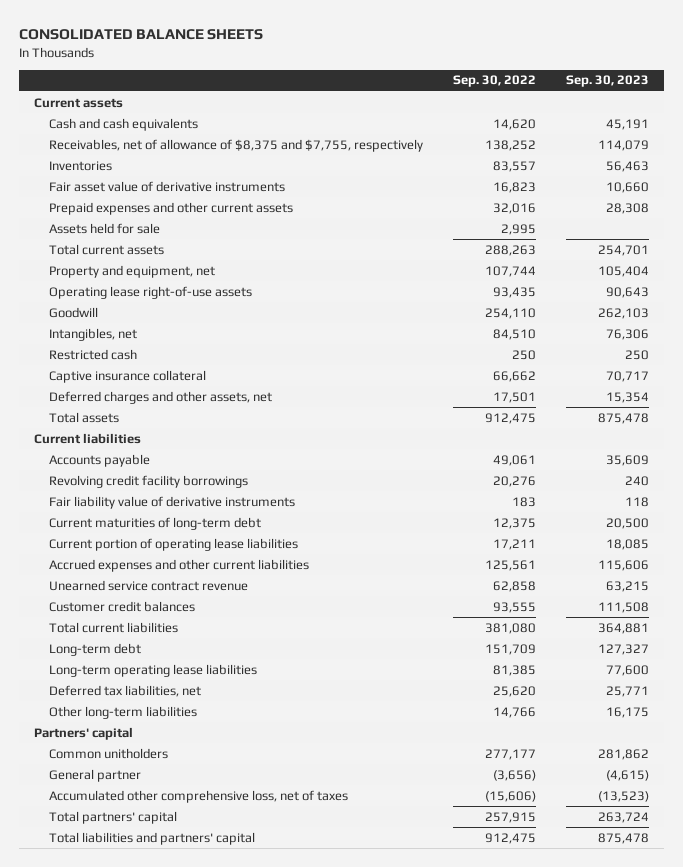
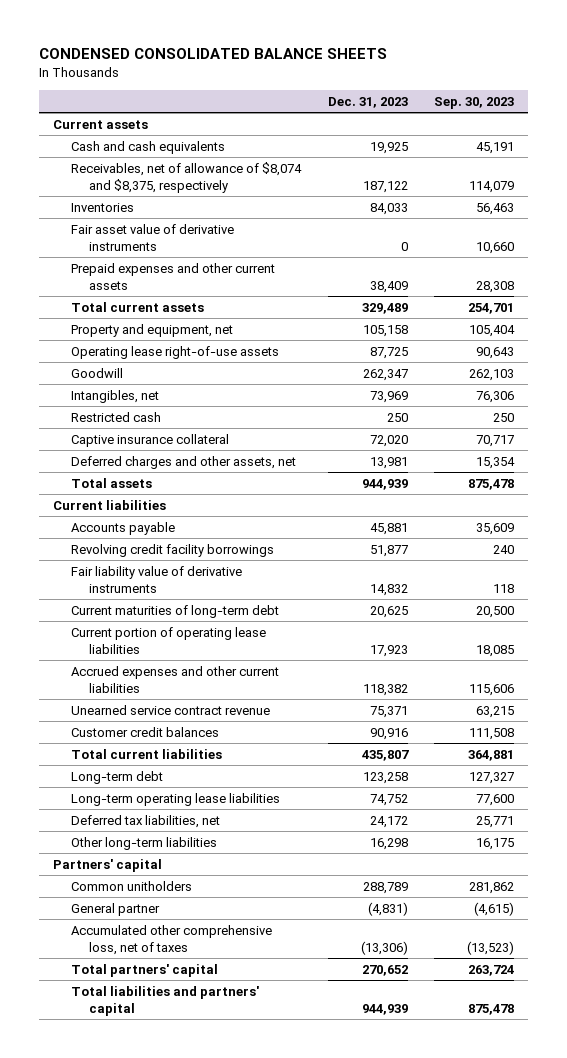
- CONSOLIDATED BALANCE SHEETS
+ CONDENSED CONSOLIDATED BALANCE SHEETS
- | Sep. 30, 2022 | Sep. 30, 2023
+ | Dec. 31, 2023 | Sep. 30, 2023
- Receivables, net of allowance of $8,375 and $7,755, respectively | 138,252 | 114,079
+ Receivables, net of allowance of $8,074 and $8,375, respectively | 187,122 | 114,079
- Assets held for sale | 2,995 |

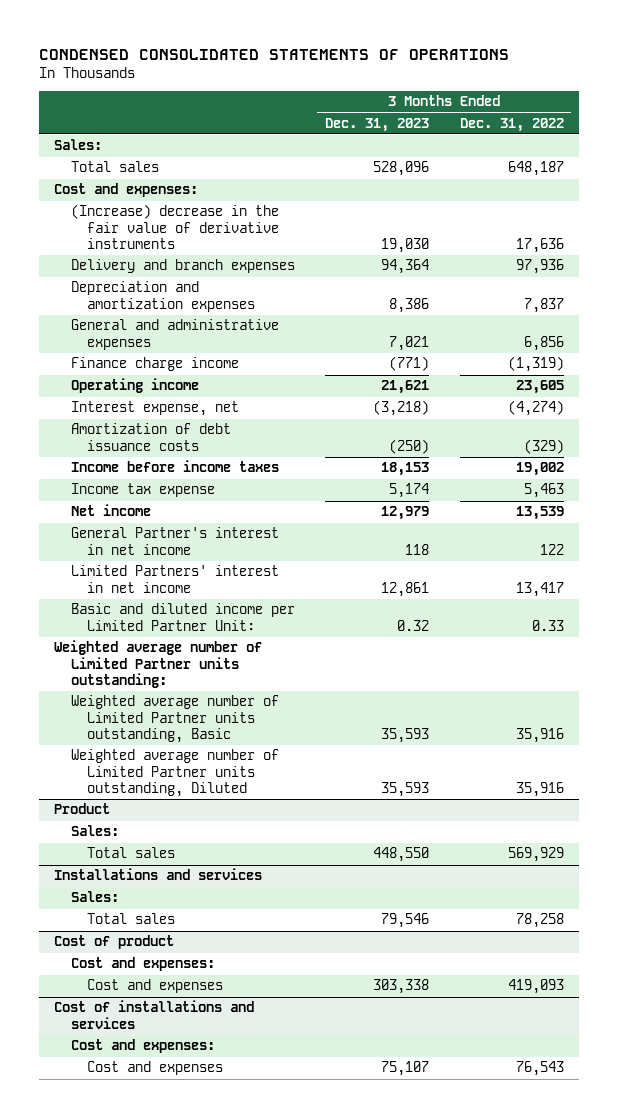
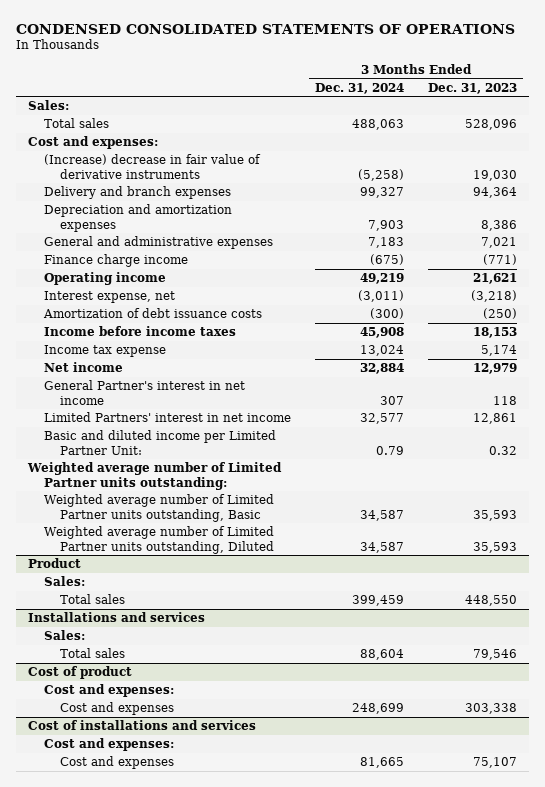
- | 3 Months Ended Dec. 31, 2023 | 3 Months Ended Dec. 31, 2022
+ | 3 Months Ended Dec. 31, 2024 | 3 Months Ended Dec. 31, 2023
- (Increase) decrease in the fair value of derivative instruments | 19,030 | 17,636
+ (Increase) decrease in fair value of derivative instruments | (5,258) | 19,030

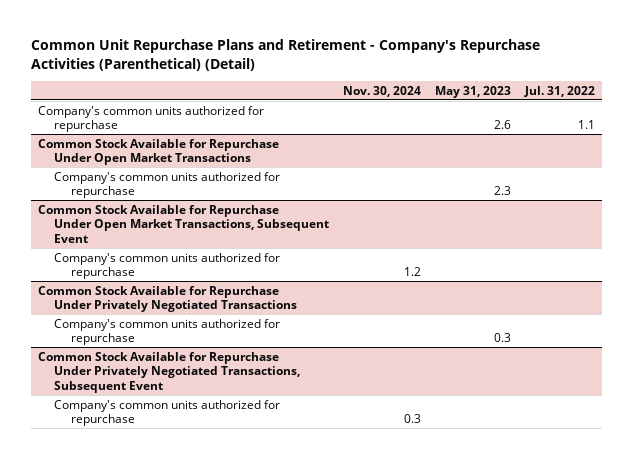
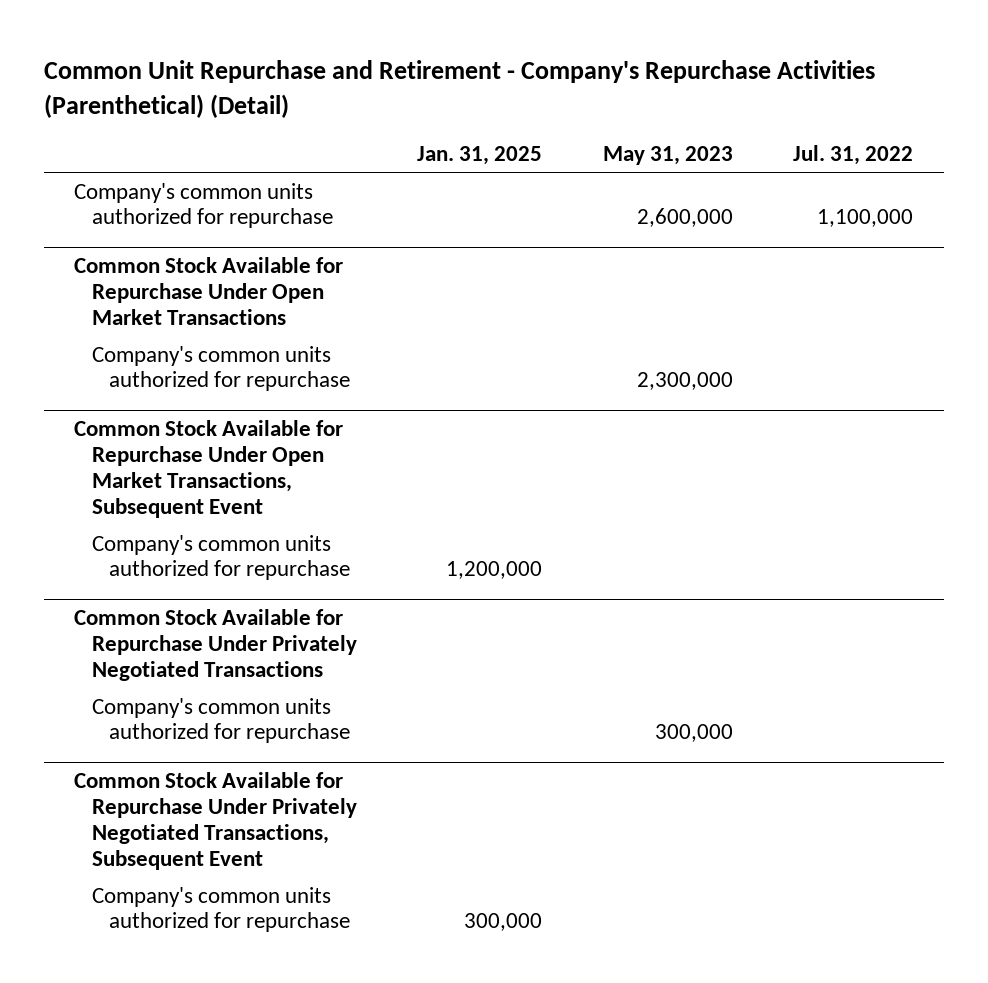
- Common Unit Repurchase Plans and Retirement - Company's Repurchase Activities (Parenthetical) (Detail)
+ Common Unit Repurchase and Retirement - Company's Repurchase Activities (Parenthetical) (Detail)
- | Nov. 30, 2024 | May 31, 2023 | Jul. 31, 2022
+ | Jan. 31, 2025 | May 31, 2023 | Jul. 31, 2022
- Company's common units authorized for repurchase | | 2.6 | 1.1
+ Company's common units authorized for repurchase | | 2,600,000 | 1,100,000
@ Common Stock Available for Repurchase Under Open Market Transactions
- Company's common units authorized for repurchase | | 2.3 |
+ Company's common units authorized for repurchase | | 2,300,000 |
@ Common Stock Available for Repurchase Under Privately Negotiated Transactions
- Company's common units authorized for repurchase | | 0.3 |
+ Company's common units authorized for repurchase | | 300,000 |

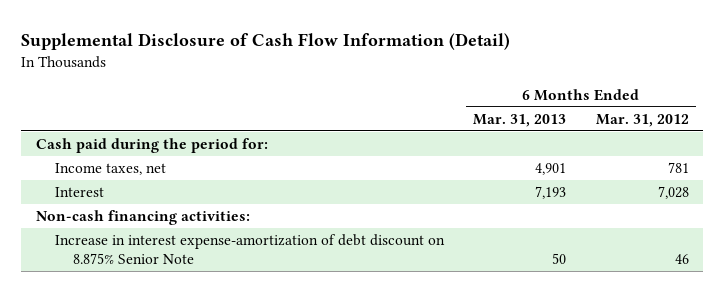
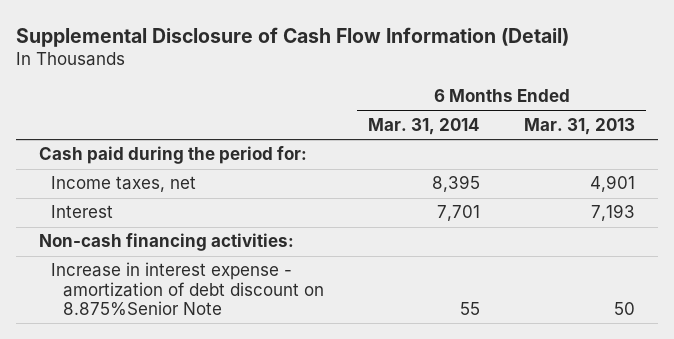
- | 6 Months Ended Mar. 31, 2013 | 6 Months Ended Mar. 31, 2012
+ | 6 Months Ended Mar. 31, 2014 | 6 Months Ended Mar. 31, 2013
- Increase in interest expense-amortization of debt discount on 8.875% Senior Note | 50 | 46
+ Increase in interest expense - amortization of debt discount on 8.875%Senior Note | 55 | 50

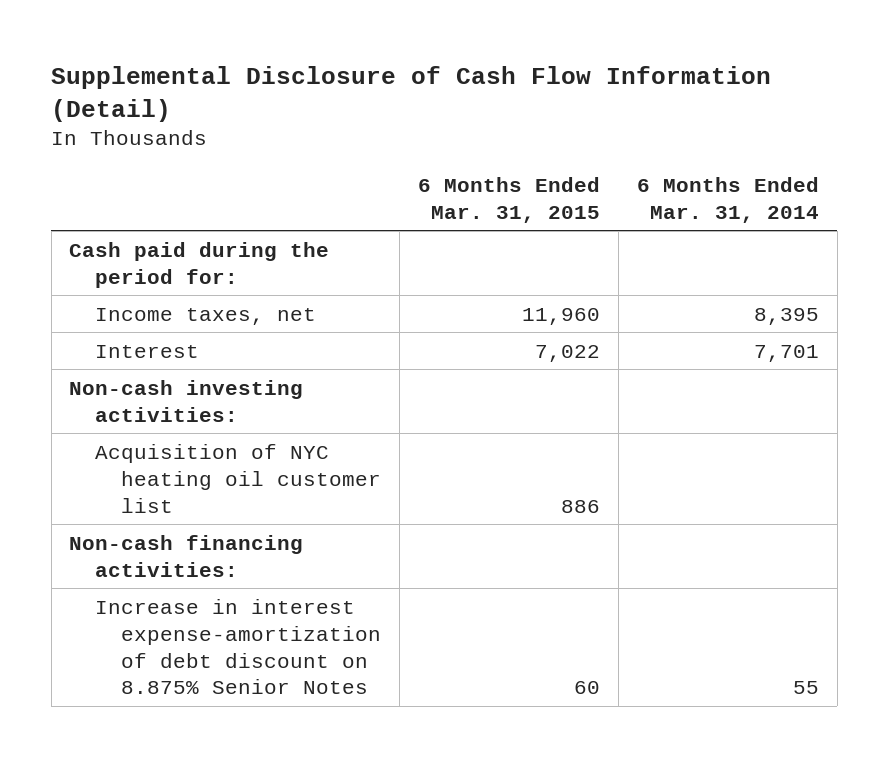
- | 6 Months Ended Mar. 31, 2014 | 6 Months Ended Mar. 31, 2013
+ | 6 Months Ended Mar. 31, 2015 | 6 Months Ended Mar. 31, 2014
+ Non-cash investing activities:
+ Acquisition of NYC heating oil customer list | 886 |
- Increase in interest expense - amortization of debt discount on 8.875%Senior Note | 55 | 50
+ Increase in interest expense-amortization of debt discount on 8.875% Senior Notes | 60 | 55

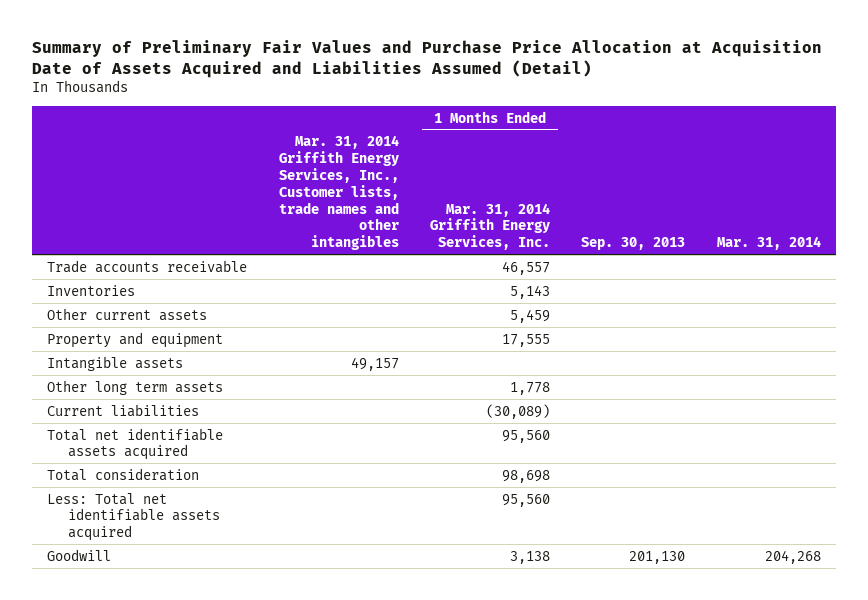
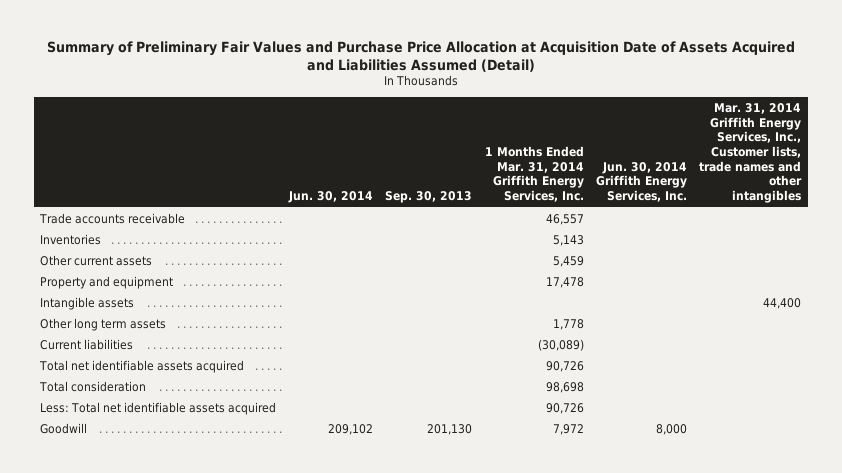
- | Mar. 31, 2014 Griffith Energy Services, Inc., Customer lists, trade names and other intangibles | 1 Months Ended Mar. 31, 2014 Griffith Energy Services, Inc. | Sep. 30, 2013 | Mar. 31, 2014
+ | Jun. 30, 2014 | Sep. 30, 2013 | 1 Months Ended Mar. 31, 2014 Griffith Energy Services, Inc. | Jun. 30, 2014 Griffith Energy Services, Inc. | Mar. 31, 2014 Griffith Energy Services, Inc., Customer lists, trade names and other intangibles
- Property and equipment | | 17,555 | |
- Intangible assets | 49,157 | | |
+ Property and equipment | | | 17,478 | |
+ Intangible assets | | | | | 44,400
- Total net identifiable assets acquired | | 95,560 | |
+ Total net identifiable assets acquired | | | 90,726 | |
- Less: Total net identifiable assets acquired | | 95,560 | |
- Goodwill | | 3,138 | 201,130 | 204,268
+ Less: Total net identifiable assets acquired | | | 90,726 | |
+ Goodwill | 209,102 | 201,130 | 7,972 | 8,000 |

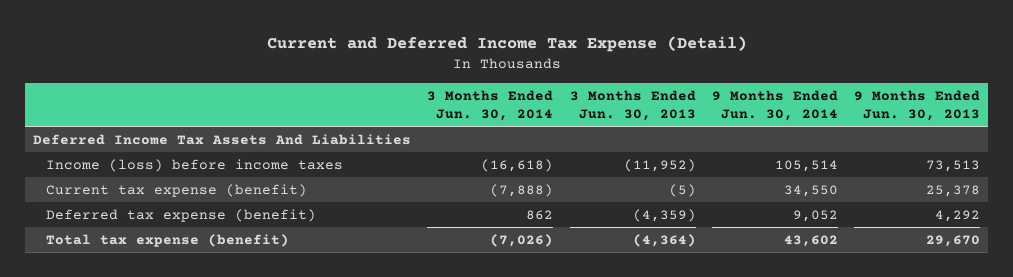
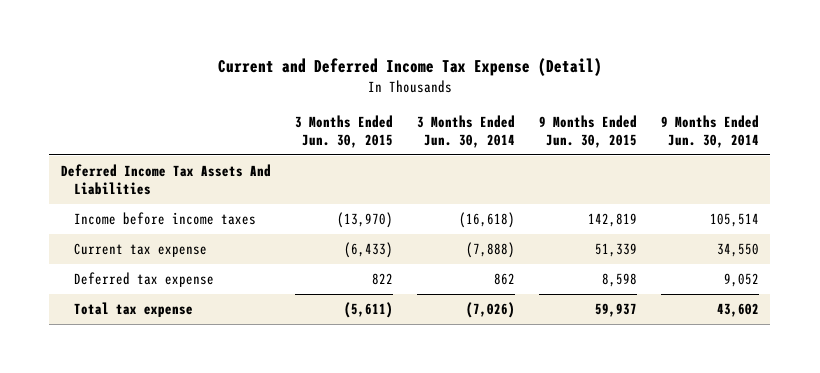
- | 3 Months Ended Jun. 30, 2014 | 3 Months Ended Jun. 30, 2013 | 9 Months Ended Jun. 30, 2014 | 9 Months Ended Jun. 30, 2013
+ | 3 Months Ended Jun. 30, 2015 | 3 Months Ended Jun. 30, 2014 | 9 Months Ended Jun. 30, 2015 | 9 Months Ended Jun. 30, 2014
- Income (loss) before income taxes | (16,618) | (11,952) | 105,514 | 73,513
- Current tax expense (benefit) | (7,888) | (5) | 34,550 | 25,378
- Deferred tax expense (benefit) | 862 | (4,359) | 9,052 | 4,292
- Total tax expense (benefit) | (7,026) | (4,364) | 43,602 | 29,670
+ Income before income taxes | (13,970) | (16,618) | 142,819 | 105,514
+ Current tax expense | (6,433) | (7,888) | 51,339 | 34,550
+ Deferred tax expense | 822 | 862 | 8,598 | 9,052
+ Total tax expense | (5,611) | (7,026) | 59,937 | 43,602

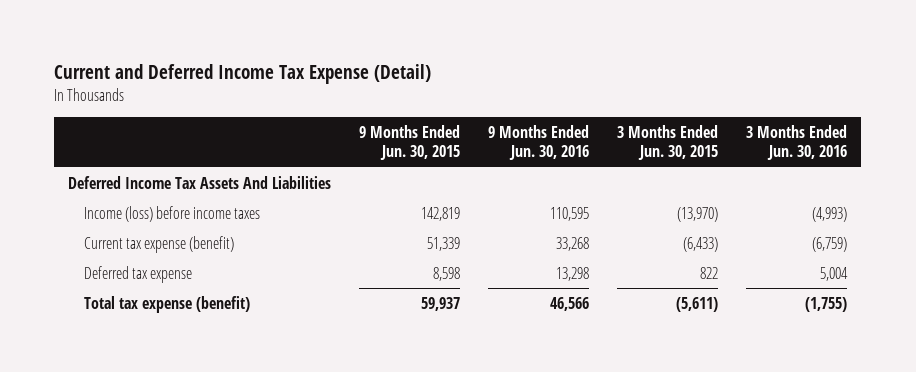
- | 3 Months Ended Jun. 30, 2015 | 3 Months Ended Jun. 30, 2014 | 9 Months Ended Jun. 30, 2015 | 9 Months Ended Jun. 30, 2014
+ | 9 Months Ended Jun. 30, 2015 | 9 Months Ended Jun. 30, 2016 | 3 Months Ended Jun. 30, 2015 | 3 Months Ended Jun. 30, 2016
- Income before income taxes | (13,970) | (16,618) | 142,819 | 105,514
- Current tax expense | (6,433) | (7,888) | 51,339 | 34,550
+ Income (loss) before income taxes | 142,819 | 110,595 | (13,970) | (4,993)
+ Current tax expense (benefit) | 51,339 | 33,268 | (6,433) | (6,759)
- Total tax expense | (5,611) | (7,026) | 59,937 | 43,602
+ Total tax expense (benefit) | 59,937 | 46,566 | (5,611) | (1,755)

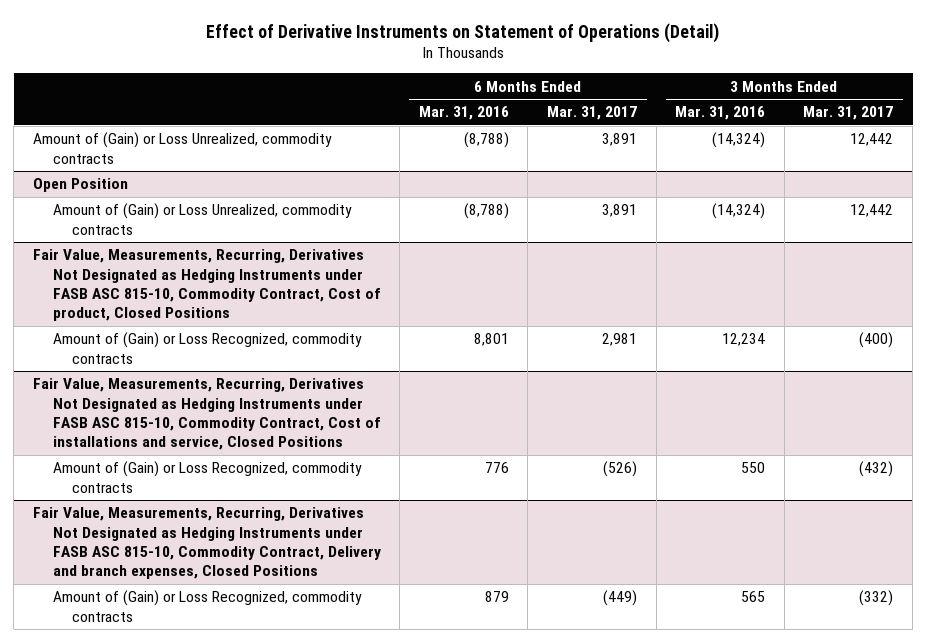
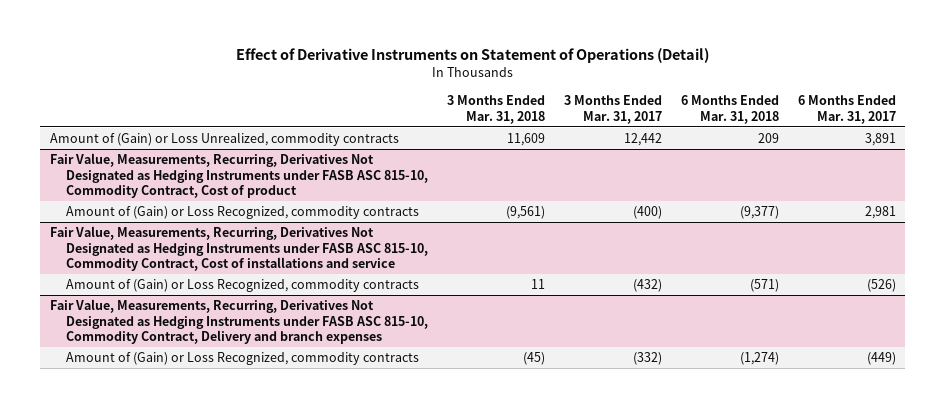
- | 6 Months Ended Mar. 31, 2016 | 6 Months Ended Mar. 31, 2017 | 3 Months Ended Mar. 31, 2016 | 3 Months Ended Mar. 31, 2017
+ | 3 Months Ended Mar. 31, 2018 | 3 Months Ended Mar. 31, 2017 | 6 Months Ended Mar. 31, 2018 | 6 Months Ended Mar. 31, 2017
- Open Position
- Amount of (Gain) or Loss Unrealized, commodity contracts | (8,788) | 3,891 | (14,324) | 12,442
- Fair Value, Measurements, Recurring, Derivatives Not Designated as Hedging Instruments under FASB ASC 815-10, Commodity Contract, Cost of product, Closed Positions
+ Fair Value, Measurements, Recurring, Derivatives Not Designated as Hedging Instruments under FASB ASC 815-10, Commodity Contract, Cost of product
- Fair Value, Measurements, Recurring, Derivatives Not Designated as Hedging Instruments under FASB ASC 815-10, Commodity Contract, Cost of installations and service, Closed Positions
+ Fair Value, Measurements, Recurring, Derivatives Not Designated as Hedging Instruments under FASB ASC 815-10, Commodity Contract, Cost of installations and service
- Fair Value, Measurements, Recurring, Derivatives Not Designated as Hedging Instruments under FASB ASC 815-10, Commodity Contract, Delivery and branch expenses, Closed Positions
+ Fair Value, Measurements, Recurring, Derivatives Not Designated as Hedging Instruments under FASB ASC 815-10, Commodity Contract, Delivery and branch expenses

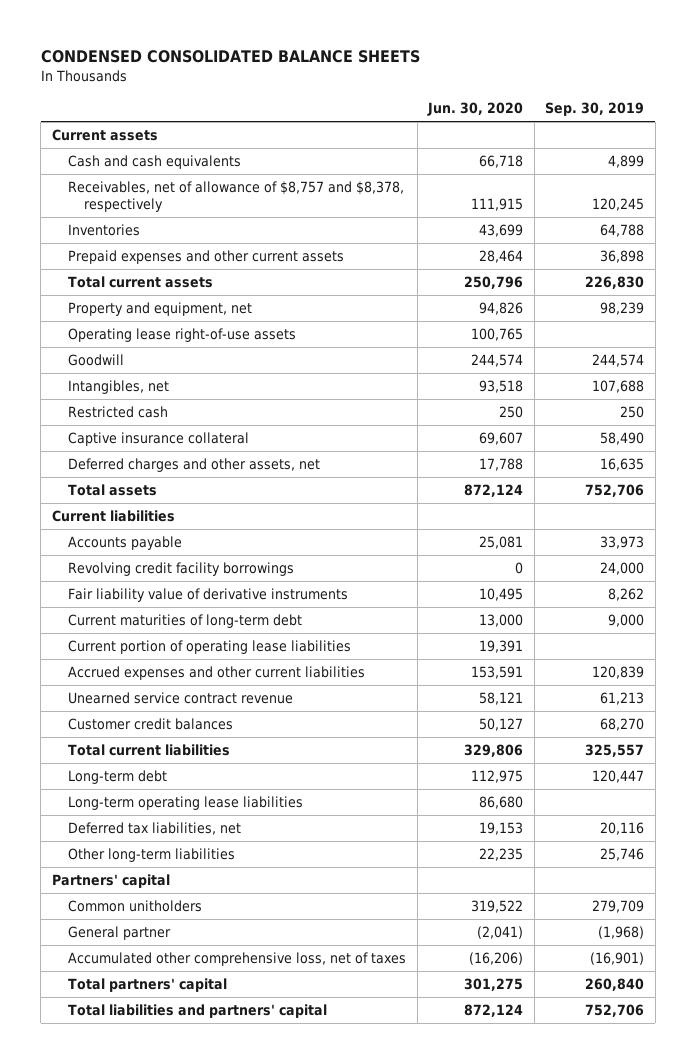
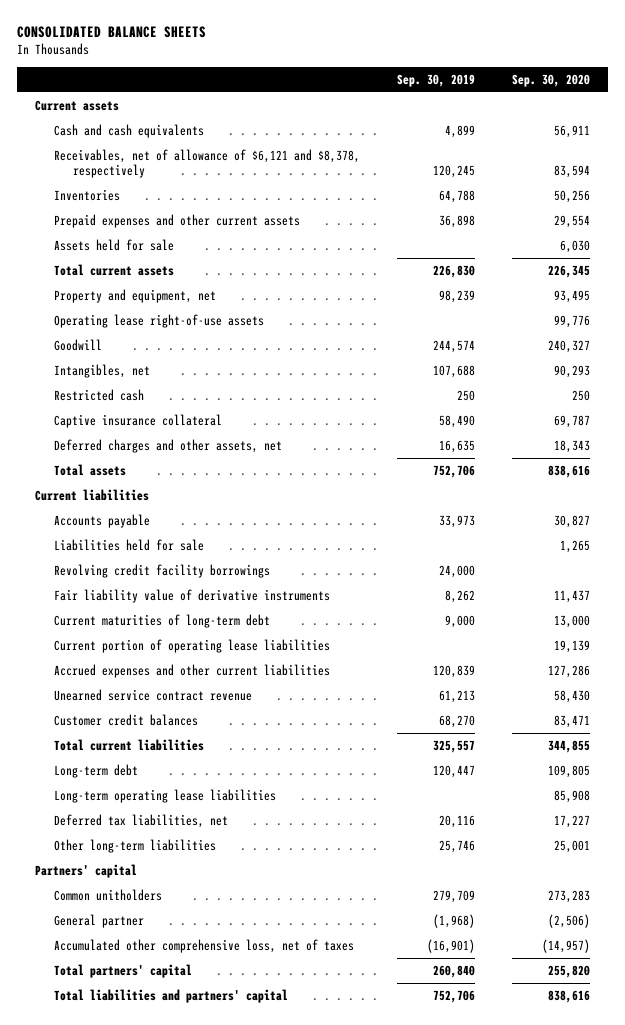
- CONDENSED CONSOLIDATED BALANCE SHEETS
+ CONSOLIDATED BALANCE SHEETS
- | Jun. 30, 2020 | Sep. 30, 2019
+ | Sep. 30, 2019 | Sep. 30, 2020
- Receivables, net of allowance of $8,757 and $8,378, respectively | 111,915 | 120,245
+ Receivables, net of allowance of $6,121 and $8,378, respectively | 120,245 | 83,594
+ Assets held for sale | | 6,030
+ Liabilities held for sale | | 1,265

